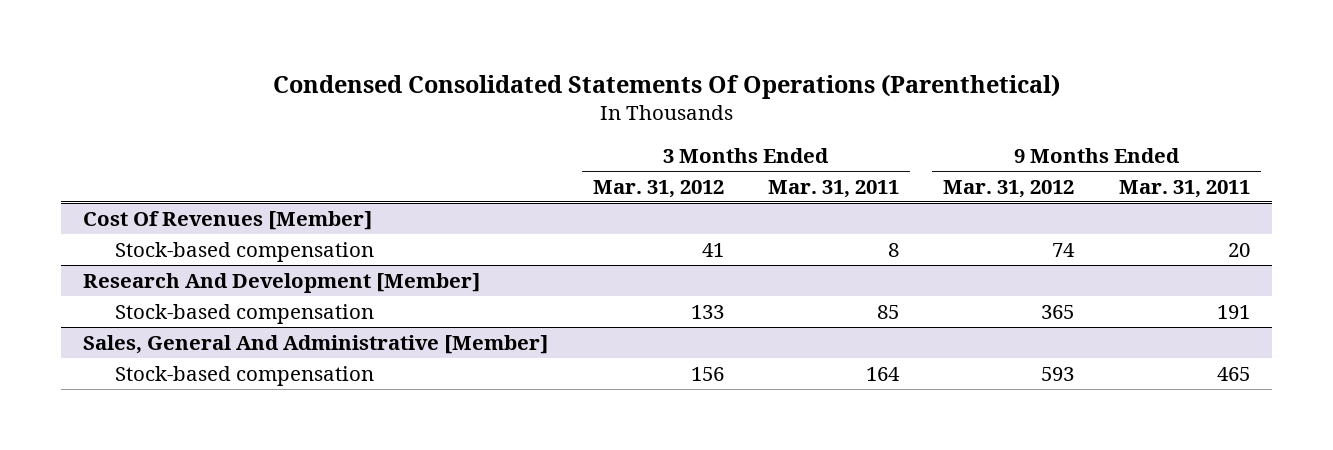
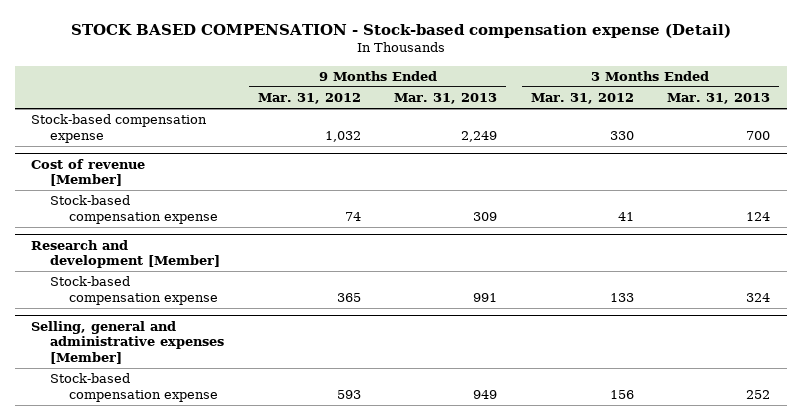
- Condensed Consolidated Statements Of Operations (Parenthetical)
+ STOCK BASED COMPENSATION - Stock-based compensation expense (Detail)
- | 3 Months Ended Mar. 31, 2012 | 3 Months Ended Mar. 31, 2011 | 9 Months Ended Mar. 31, 2012 | 9 Months Ended Mar. 31, 2011
+ | 9 Months Ended Mar. 31, 2012 | 9 Months Ended Mar. 31, 2013 | 3 Months Ended Mar. 31, 2012 | 3 Months Ended Mar. 31, 2013
- Cost Of Revenues [Member]
- Stock-based compensation | 41 | 8 | 74 | 20
- Research And Development [Member]
- Stock-based compensation | 133 | 85 | 365 | 191
- Sales, General And Administrative [Member]
- Stock-based compensation | 156 | 164 | 593 | 465
+ Stock-based compensation expense | 1,032 | 2,249 | 330 | 700
+ Cost of revenue [Member]
+ Stock-based compensation expense | 74 | 309 | 41 | 124
+ Research and development [Member]
+ Stock-based compensation expense | 365 | 991 | 133 | 324
+ Selling, general and administrative expenses [Member]
+ Stock-based compensation expense | 593 | 949 | 156 | 252

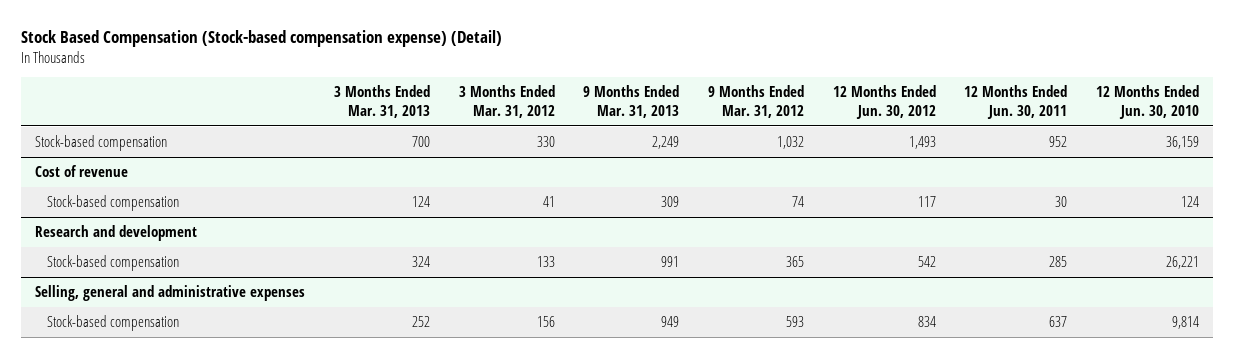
- STOCK BASED COMPENSATION - Stock-based compensation expense (Detail)
+ Stock Based Compensation (Stock-based compensation expense) (Detail)
- | 9 Months Ended Mar. 31, 2012 | 9 Months Ended Mar. 31, 2013 | 3 Months Ended Mar. 31, 2012 | 3 Months Ended Mar. 31, 2013
+ | 3 Months Ended Mar. 31, 2013 | 3 Months Ended Mar. 31, 2012 | 9 Months Ended Mar. 31, 2013 | 9 Months Ended Mar. 31, 2012 | 12 Months Ended Jun. 30, 2012 | 12 Months Ended Jun. 30, 2011 | 12 Months Ended Jun. 30, 2010
- Stock-based compensation expense | 1,032 | 2,249 | 330 | 700
- Cost of revenue [Member]
- Stock-based compensation expense | 74 | 309 | 41 | 124
- Research and development [Member]
- Stock-based compensation expense | 365 | 991 | 133 | 324
- Selling, general and administrative expenses [Member]
- Stock-based compensation expense | 593 | 949 | 156 | 252
+ Stock-based compensation | 700 | 330 | 2,249 | 1,032 | 1,493 | 952 | 36,159
+ Cost of revenue
+ Stock-based compensation | 124 | 41 | 309 | 74 | 117 | 30 | 124
+ Research and development
+ Stock-based compensation | 324 | 133 | 991 | 365 | 542 | 285 | 26,221
+ Selling, general and administrative expenses
+ Stock-based compensation | 252 | 156 | 949 | 593 | 834 | 637 | 9,814

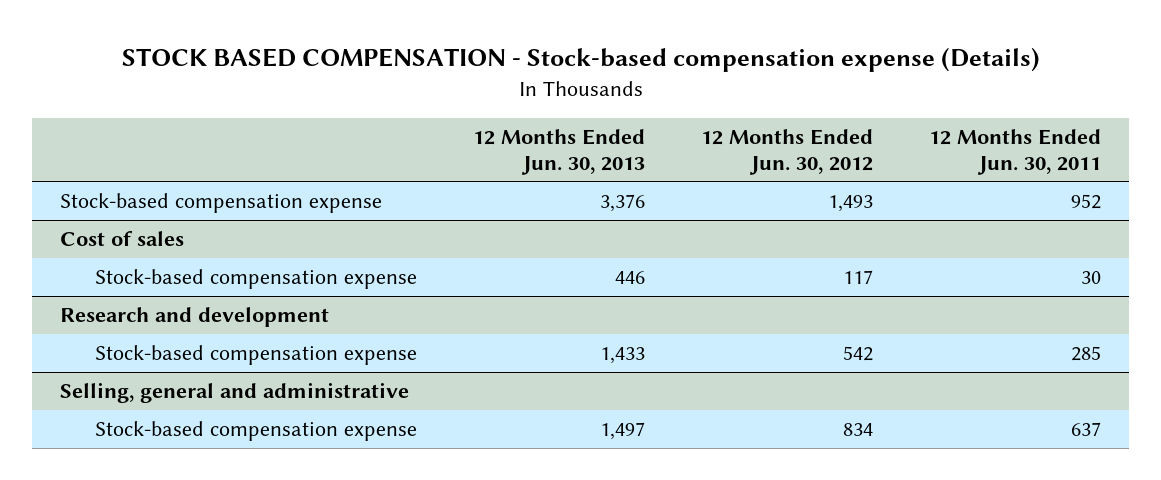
- Stock Based Compensation (Stock-based compensation expense) (Detail)
+ STOCK BASED COMPENSATION - Stock-based compensation expense (Details)
- | 3 Months Ended Mar. 31, 2013 | 3 Months Ended Mar. 31, 2012 | 9 Months Ended Mar. 31, 2013 | 9 Months Ended Mar. 31, 2012 | 12 Months Ended Jun. 30, 2012 | 12 Months Ended Jun. 30, 2011 | 12 Months Ended Jun. 30, 2010
+ | 12 Months Ended Jun. 30, 2013 | 12 Months Ended Jun. 30, 2012 | 12 Months Ended Jun. 30, 2011
- Stock-based compensation | 700 | 330 | 2,249 | 1,032 | 1,493 | 952 | 36,159
- Cost of revenue
- Stock-based compensation | 124 | 41 | 309 | 74 | 117 | 30 | 124
+ Stock-based compensation expense | 3,376 | 1,493 | 952
+ Cost of sales
+ Stock-based compensation expense | 446 | 117 | 30
@ Research and development
- Stock-based compensation | 324 | 133 | 991 | 365 | 542 | 285 | 26,221
- Selling, general and administrative expenses
- Stock-based compensation | 252 | 156 | 949 | 593 | 834 | 637 | 9,814
@ Research and development
+ Stock-based compensation expense | 1,433 | 542 | 285
+ Selling, general and administrative
+ Stock-based compensation expense | 1,497 | 834 | 637

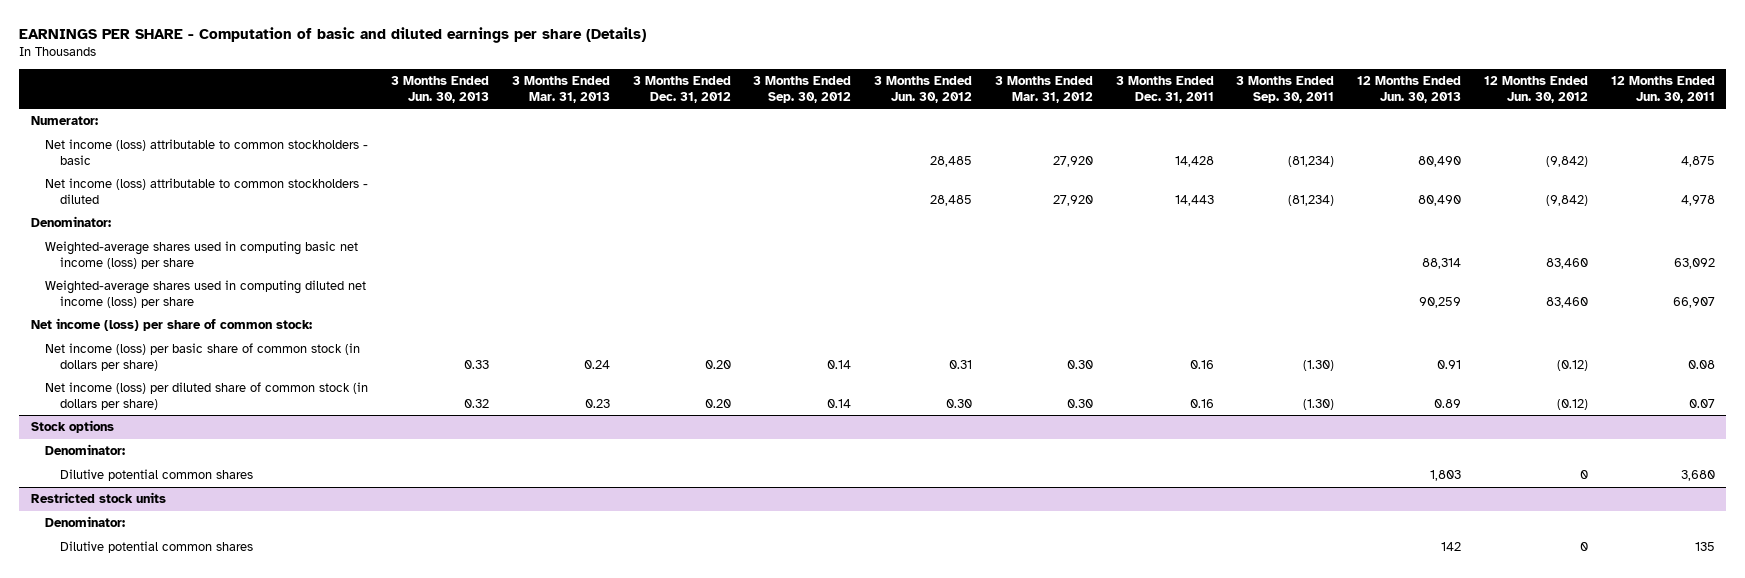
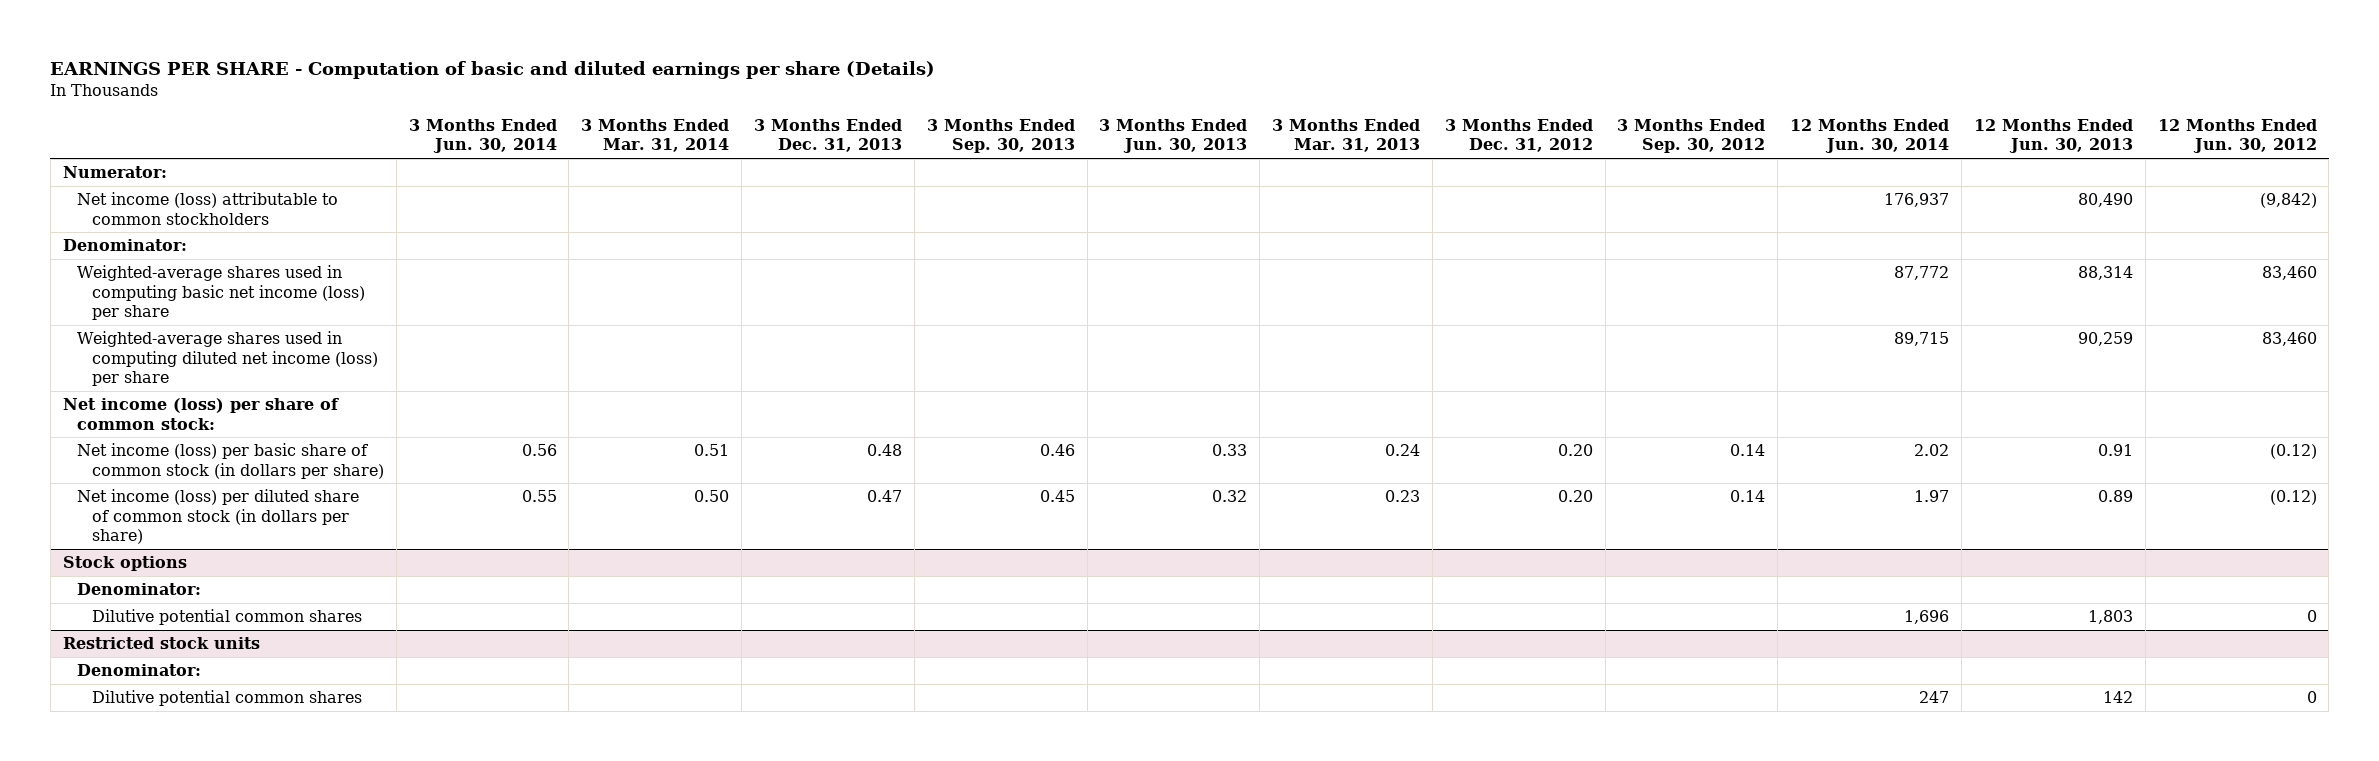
- | 3 Months Ended Jun. 30, 2013 | 3 Months Ended Mar. 31, 2013 | 3 Months Ended Dec. 31, 2012 | 3 Months Ended Sep. 30, 2012 | 3 Months Ended Jun. 30, 2012 | 3 Months Ended Mar. 31, 2012 | 3 Months Ended Dec. 31, 2011 | 3 Months Ended Sep. 30, 2011 | 12 Months Ended Jun. 30, 2013 | 12 Months Ended Jun. 30, 2012 | 12 Months Ended Jun. 30, 2011
+ | 3 Months Ended Jun. 30, 2014 | 3 Months Ended Mar. 31, 2014 | 3 Months Ended Dec. 31, 2013 | 3 Months Ended Sep. 30, 2013 | 3 Months Ended Jun. 30, 2013 | 3 Months Ended Mar. 31, 2013 | 3 Months Ended Dec. 31, 2012 | 3 Months Ended Sep. 30, 2012 | 12 Months Ended Jun. 30, 2014 | 12 Months Ended Jun. 30, 2013 | 12 Months Ended Jun. 30, 2012
- Net income (loss) attributable to common stockholders - basic | | | | | 28,485 | 27,920 | 14,428 | (81,234) | 80,490 | (9,842) | 4,875
- Net income (loss) attributable to common stockholders - diluted | | | | | 28,485 | 27,920 | 14,443 | (81,234) | 80,490 | (9,842) | 4,978
+ Net income (loss) attributable to common stockholders | | | | | | | | | 176,937 | 80,490 | (9,842)

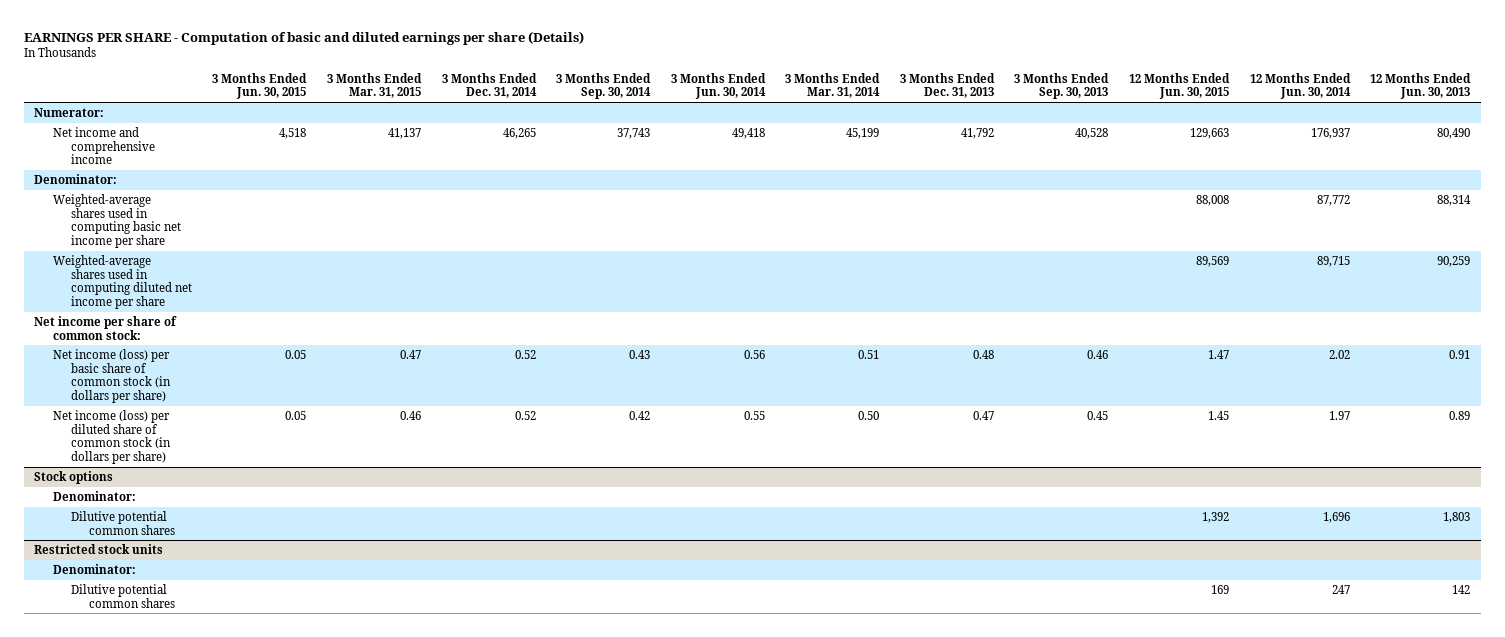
- | 3 Months Ended Jun. 30, 2014 | 3 Months Ended Mar. 31, 2014 | 3 Months Ended Dec. 31, 2013 | 3 Months Ended Sep. 30, 2013 | 3 Months Ended Jun. 30, 2013 | 3 Months Ended Mar. 31, 2013 | 3 Months Ended Dec. 31, 2012 | 3 Months Ended Sep. 30, 2012 | 12 Months Ended Jun. 30, 2014 | 12 Months Ended Jun. 30, 2013 | 12 Months Ended Jun. 30, 2012
+ | 3 Months Ended Jun. 30, 2015 | 3 Months Ended Mar. 31, 2015 | 3 Months Ended Dec. 31, 2014 | 3 Months Ended Sep. 30, 2014 | 3 Months Ended Jun. 30, 2014 | 3 Months Ended Mar. 31, 2014 | 3 Months Ended Dec. 31, 2013 | 3 Months Ended Sep. 30, 2013 | 12 Months Ended Jun. 30, 2015 | 12 Months Ended Jun. 30, 2014 | 12 Months Ended Jun. 30, 2013
- Net income (loss) attributable to common stockholders | | | | | | | | | 176,937 | 80,490 | (9,842)
+ Net income and comprehensive income | 4,518 | 41,137 | 46,265 | 37,743 | 49,418 | 45,199 | 41,792 | 40,528 | 129,663 | 176,937 | 80,490
- Weighted-average shares used in computing basic net income (loss) per share | | | | | | | | | 87,772 | 88,314 | 83,460
- Weighted-average shares used in computing diluted net income (loss) per share | | | | | | | | | 89,715 | 90,259 | 83,460
- Net income (loss) per share of common stock:
+ Weighted-average shares used in computing basic net income per share | | | | | | | | | 88,008 | 87,772 | 88,314
+ Weighted-average shares used in computing diluted net income per share | | | | | | | | | 89,569 | 89,715 | 90,259
+ Net income per share of common stock:

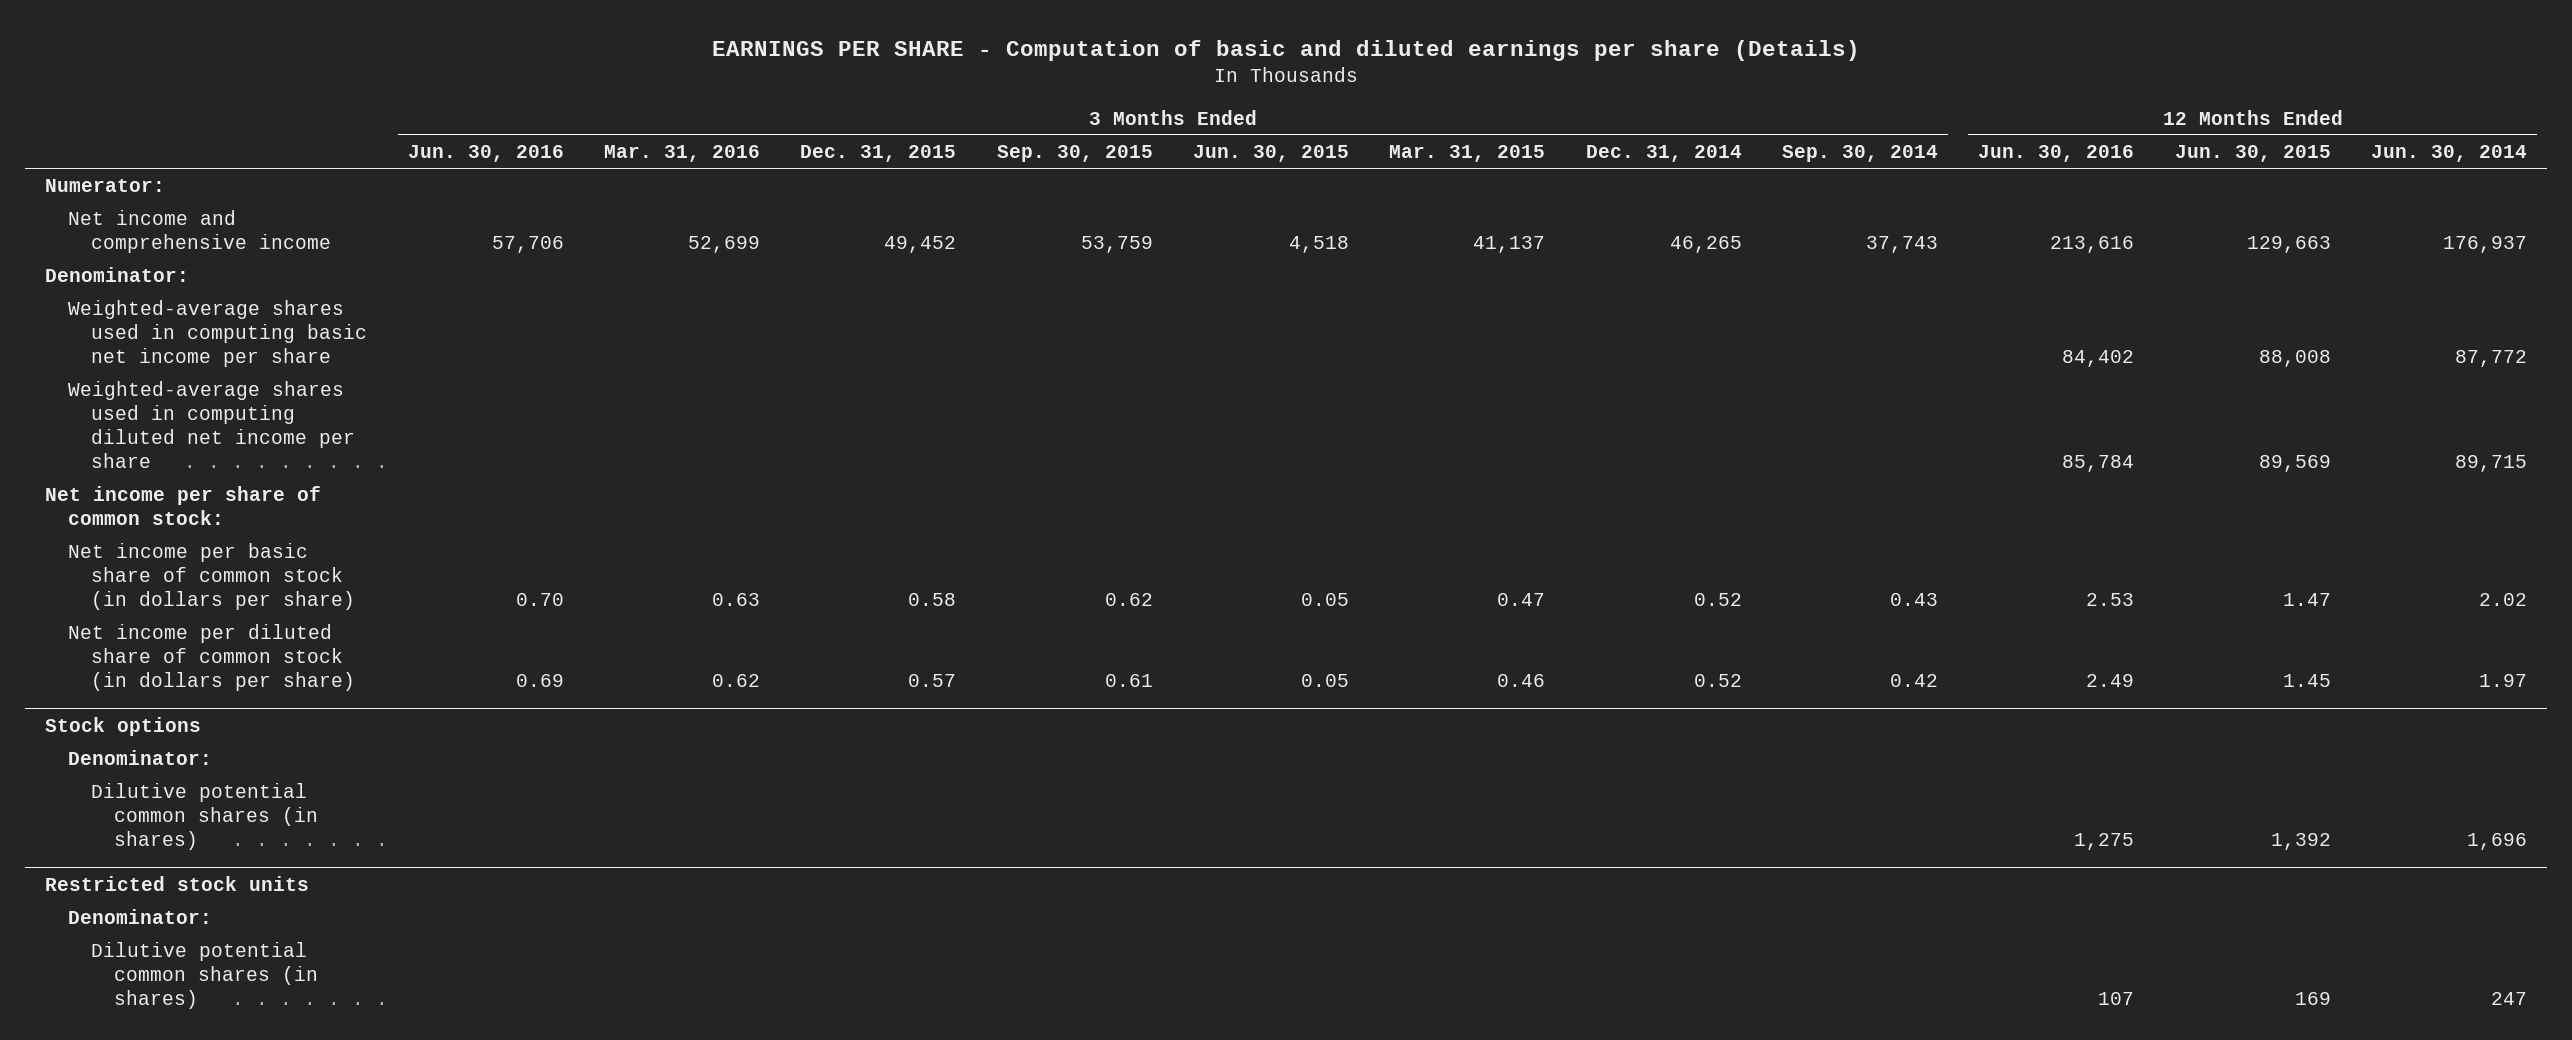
- | 3 Months Ended Jun. 30, 2015 | 3 Months Ended Mar. 31, 2015 | 3 Months Ended Dec. 31, 2014 | 3 Months Ended Sep. 30, 2014 | 3 Months Ended Jun. 30, 2014 | 3 Months Ended Mar. 31, 2014 | 3 Months Ended Dec. 31, 2013 | 3 Months Ended Sep. 30, 2013 | 12 Months Ended Jun. 30, 2015 | 12 Months Ended Jun. 30, 2014 | 12 Months Ended Jun. 30, 2013
+ | 3 Months Ended Jun. 30, 2016 | 3 Months Ended Mar. 31, 2016 | 3 Months Ended Dec. 31, 2015 | 3 Months Ended Sep. 30, 2015 | 3 Months Ended Jun. 30, 2015 | 3 Months Ended Mar. 31, 2015 | 3 Months Ended Dec. 31, 2014 | 3 Months Ended Sep. 30, 2014 | 12 Months Ended Jun. 30, 2016 | 12 Months Ended Jun. 30, 2015 | 12 Months Ended Jun. 30, 2014
- Net income (loss) per basic share of common stock (in dollars per share) | 0.05 | 0.47 | 0.52 | 0.43 | 0.56 | 0.51 | 0.48 | 0.46 | 1.47 | 2.02 | 0.91
- Net income (loss) per diluted share of common stock (in dollars per share) | 0.05 | 0.46 | 0.52 | 0.42 | 0.55 | 0.50 | 0.47 | 0.45 | 1.45 | 1.97 | 0.89
+ Net income per basic share of common stock (in dollars per share) | 0.70 | 0.63 | 0.58 | 0.62 | 0.05 | 0.47 | 0.52 | 0.43 | 2.53 | 1.47 | 2.02
+ Net income per diluted share of common stock (in dollars per share) | 0.69 | 0.62 | 0.57 | 0.61 | 0.05 | 0.46 | 0.52 | 0.42 | 2.49 | 1.45 | 1.97
@ Stock options
- Dilutive potential common shares | | | | | | | | | 1,392 | 1,696 | 1,803
+ Dilutive potential common shares (in shares) | | | | | | | | | 1,275 | 1,392 | 1,696
@ Restricted stock units
- Dilutive potential common shares | | | | | | | | | 169 | 247 | 142
+ Dilutive potential common shares (in shares) | | | | | | | | | 107 | 169 | 247

